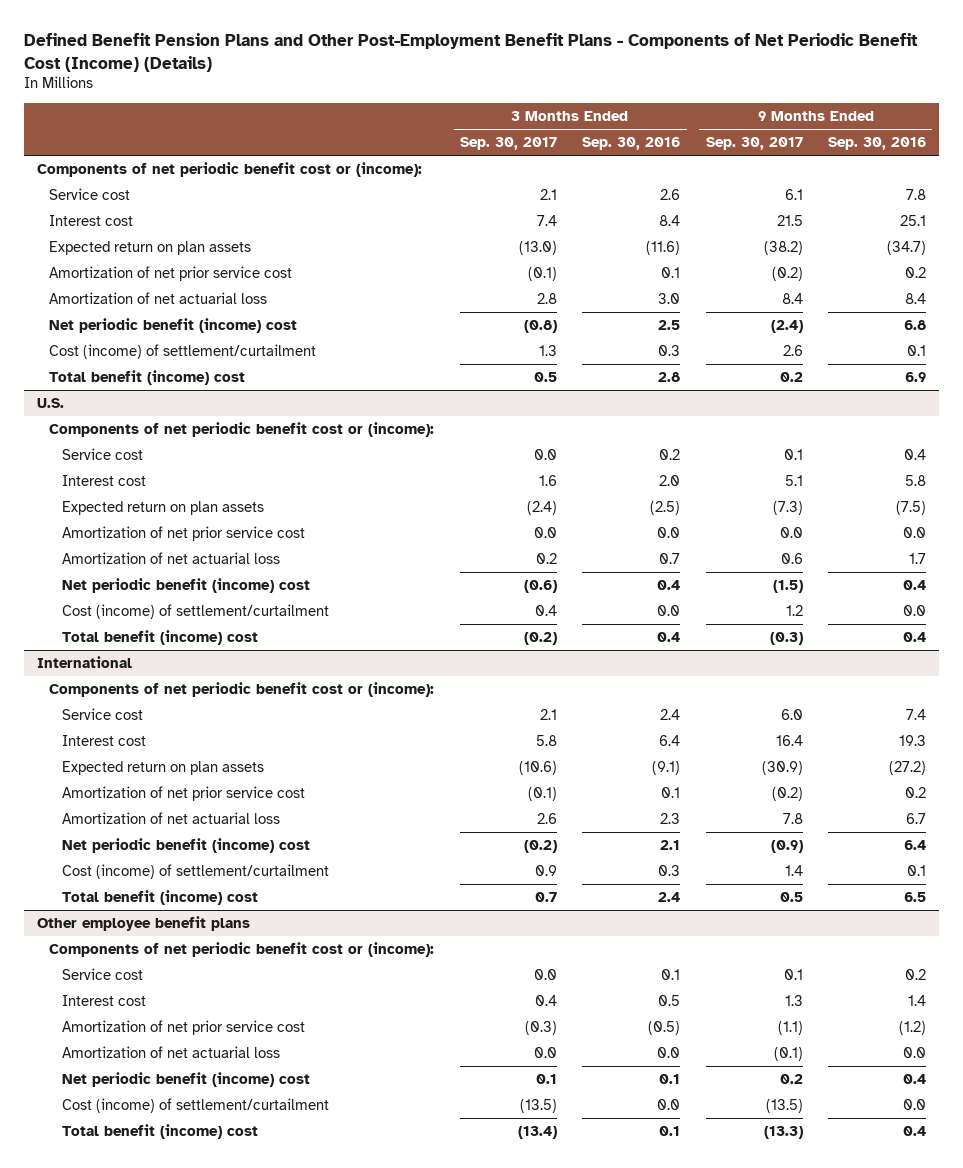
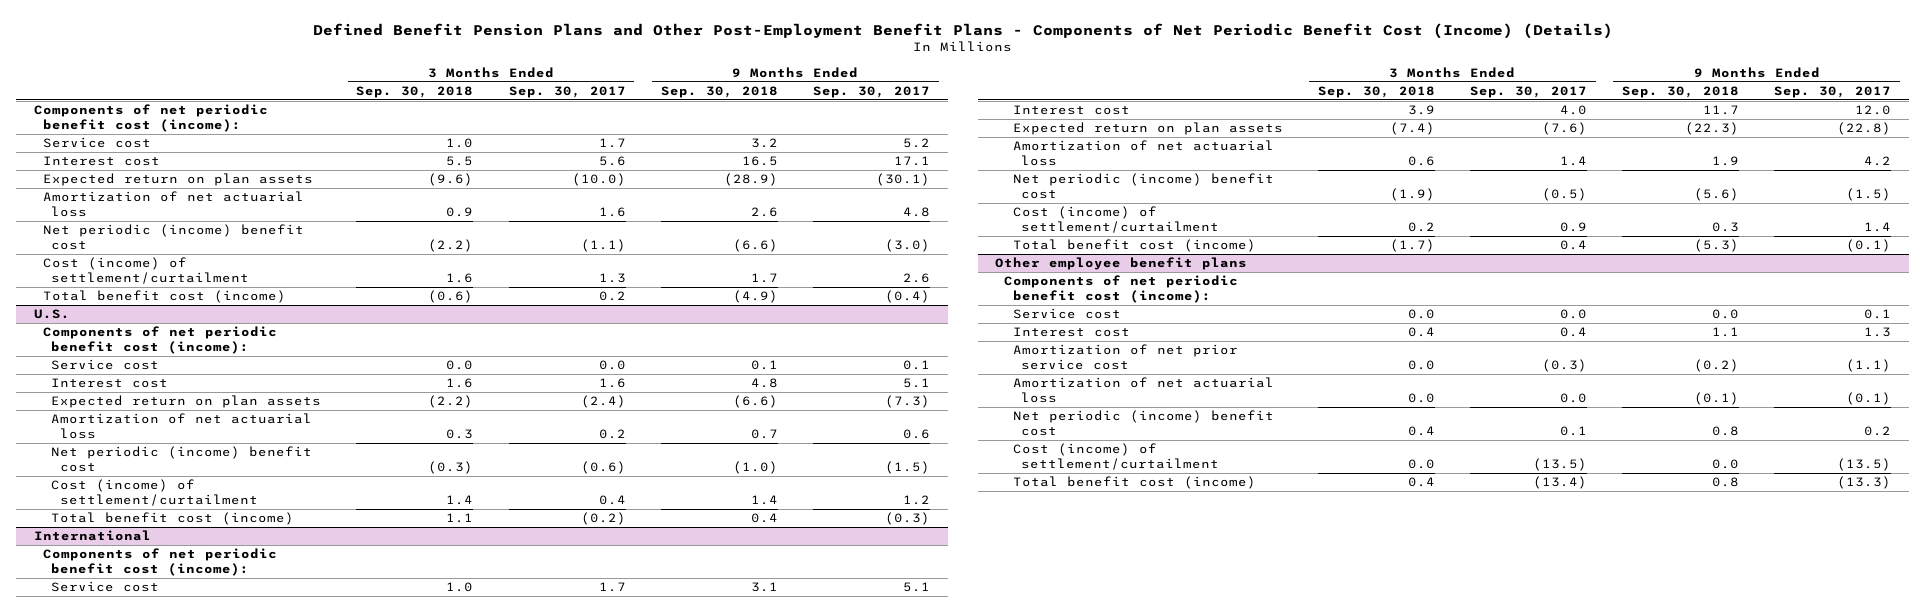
- | 3 Months Ended Sep. 30, 2017 | 3 Months Ended Sep. 30, 2016 | 9 Months Ended Sep. 30, 2017 | 9 Months Ended Sep. 30, 2016
+ | 3 Months Ended Sep. 30, 2018 | 3 Months Ended Sep. 30, 2017 | 9 Months Ended Sep. 30, 2018 | 9 Months Ended Sep. 30, 2017
- Components of net periodic benefit cost or (income):
- Service cost | 2.1 | 2.6 | 6.1 | 7.8
- Interest cost | 7.4 | 8.4 | 21.5 | 25.1
- Expected return on plan assets | (13.0) | (11.6) | (38.2) | (34.7)
- Amortization of net prior service cost | (0.1) | 0.1 | (0.2) | 0.2
- Amortization of net actuarial loss | 2.8 | 3.0 | 8.4 | 8.4
- Net periodic benefit (income) cost | (0.8) | 2.5 | (2.4) | 6.8
+ Components of net periodic benefit cost (income):
+ Service cost | 1.0 | 1.7 | 3.2 | 5.2
+ Interest cost | 5.5 | 5.6 | 16.5 | 17.1
+ Expected return on plan assets | (9.6) | (10.0) | (28.9) | (30.1)
+ Amortization of net actuarial loss | 0.9 | 1.6 | 2.6 | 4.8
+ Net periodic (income) benefit cost | (2.2) | (1.1) | (6.6) | (3.0)
- Total benefit (income) cost | 0.5 | 2.8 | 0.2 | 6.9
+ Total benefit cost (income) | (0.6) | 0.2 | (4.9) | (0.4)
@ U.S.
- Components of net periodic benefit cost or (income):
+ Components of net periodic benefit cost (income):
- Amortization of net prior service cost | 0.0 | 0.0 | 0.0 | 0.0
- Net periodic benefit (income) cost | (0.6) | 0.4 | (1.5) | 0.4
+ Net periodic (income) benefit cost | (0.3) | (0.6) | (1.0) | (1.5)
- Total benefit (income) cost | (0.2) | 0.4 | (0.3) | 0.4
+ Total benefit cost (income) | 1.1 | (0.2) | 0.4 | (0.3)
@ International
- Components of net periodic benefit cost or (income):
- Service cost | 2.1 | 2.4 | 6.0 | 7.4
- Interest cost | 5.8 | 6.4 | 16.4 | 19.3
- Expected return on plan assets | (10.6) | (9.1) | (30.9) | (27.2)
- Amortization of net prior service cost | (0.1) | 0.1 | (0.2) | 0.2
- Amortization of net actuarial loss | 2.6 | 2.3 | 7.8 | 6.7
- Net periodic benefit (income) cost | (0.2) | 2.1 | (0.9) | 6.4
+ Components of net periodic benefit cost (income):
+ Service cost | 1.0 | 1.7 | 3.1 | 5.1
+ Interest cost | 3.9 | 4.0 | 11.7 | 12.0
+ Expected return on plan assets | (7.4) | (7.6) | (22.3) | (22.8)
+ Amortization of net actuarial loss | 0.6 | 1.4 | 1.9 | 4.2
+ Net periodic (income) benefit cost | (1.9) | (0.5) | (5.6) | (1.5)
- Total benefit (income) cost | 0.7 | 2.4 | 0.5 | 6.5
+ Total benefit cost (income) | (1.7) | 0.4 | (5.3) | (0.1)
@ Other employee benefit plans
- Components of net periodic benefit cost or (income):
+ Components of net periodic benefit cost (income):
- Net periodic benefit (income) cost | 0.1 | 0.1 | 0.2 | 0.4
+ Net periodic (income) benefit cost | 0.4 | 0.1 | 0.8 | 0.2
- Total benefit (income) cost | (13.4) | 0.1 | (13.3) | 0.4
+ Total benefit cost (income) | 0.4 | (13.4) | 0.8 | (13.3)

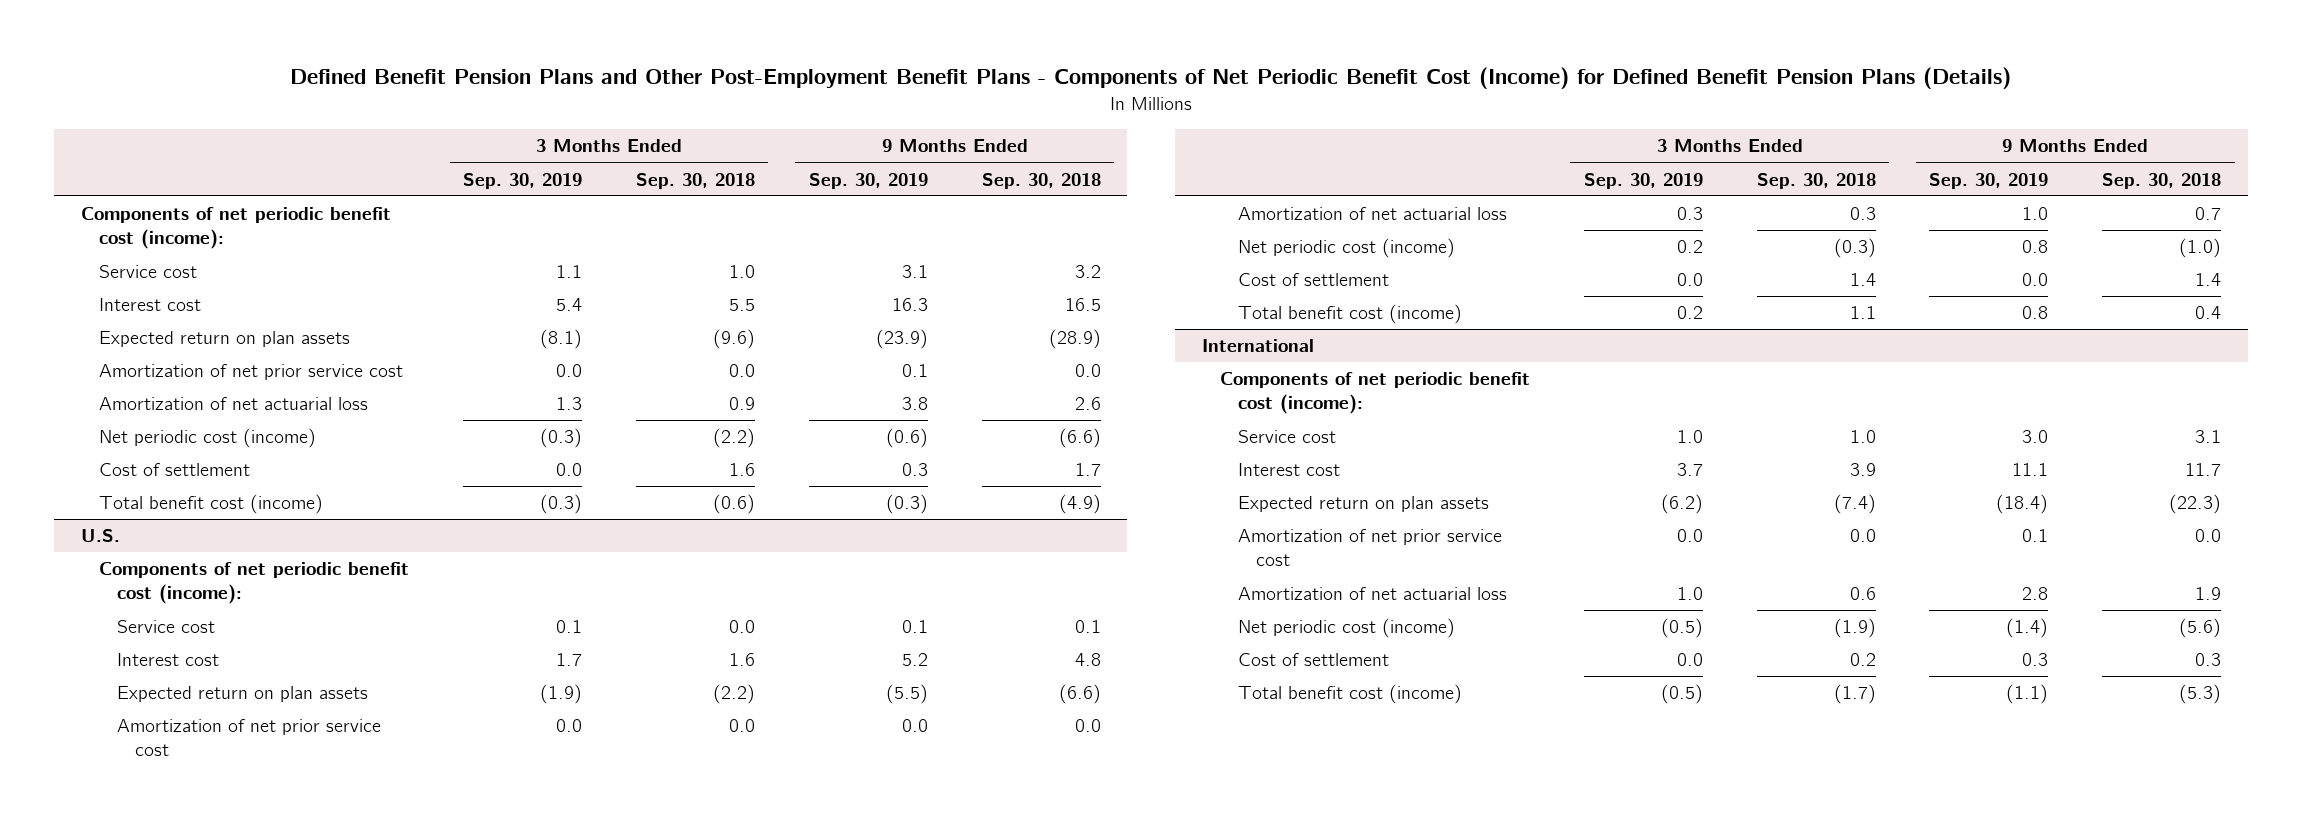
- Defined Benefit Pension Plans and Other Post-Employment Benefit Plans - Components of Net Periodic Benefit Cost (Income) (Details)
+ Defined Benefit Pension Plans and Other Post-Employment Benefit Plans - Components of Net Periodic Benefit Cost (Income) for Defined Benefit Pension Plans (Details)
- | 3 Months Ended Sep. 30, 2018 | 3 Months Ended Sep. 30, 2017 | 9 Months Ended Sep. 30, 2018 | 9 Months Ended Sep. 30, 2017
+ | 3 Months Ended Sep. 30, 2019 | 3 Months Ended Sep. 30, 2018 | 9 Months Ended Sep. 30, 2019 | 9 Months Ended Sep. 30, 2018
+ Amortization of net prior service cost | 0.0 | 0.0 | 0.1 | 0.0
- Net periodic (income) benefit cost | (2.2) | (1.1) | (6.6) | (3.0)
- Cost (income) of settlement/curtailment | 1.6 | 1.3 | 1.7 | 2.6
+ Net periodic cost (income) | (0.3) | (2.2) | (0.6) | (6.6)
+ Cost of settlement | 0.0 | 1.6 | 0.3 | 1.7
@ U.S.
+ Amortization of net prior service cost | 0.0 | 0.0 | 0.0 | 0.0
- Net periodic (income) benefit cost | (0.3) | (0.6) | (1.0) | (1.5)
- Cost (income) of settlement/curtailment | 1.4 | 0.4 | 1.4 | 1.2
+ Net periodic cost (income) | 0.2 | (0.3) | 0.8 | (1.0)
+ Cost of settlement | 0.0 | 1.4 | 0.0 | 1.4
@ International
+ Amortization of net prior service cost | 0.0 | 0.0 | 0.1 | 0.0
- Net periodic (income) benefit cost | (1.9) | (0.5) | (5.6) | (1.5)
- Cost (income) of settlement/curtailment | 0.2 | 0.9 | 0.3 | 1.4
+ Net periodic cost (income) | (0.5) | (1.9) | (1.4) | (5.6)
+ Cost of settlement | 0.0 | 0.2 | 0.3 | 0.3
- Other employee benefit plans
- Components of net periodic benefit cost (income):
- Service cost | 0.0 | 0.0 | 0.0 | 0.1
- Interest cost | 0.4 | 0.4 | 1.1 | 1.3
- Amortization of net prior service cost | 0.0 | (0.3) | (0.2) | (1.1)
- Amortization of net actuarial loss | 0.0 | 0.0 | (0.1) | (0.1)
- Net periodic (income) benefit cost | 0.4 | 0.1 | 0.8 | 0.2
- Cost (income) of settlement/curtailment | 0.0 | (13.5) | 0.0 | (13.5)
- Total benefit cost (income) | 0.4 | (13.4) | 0.8 | (13.3)

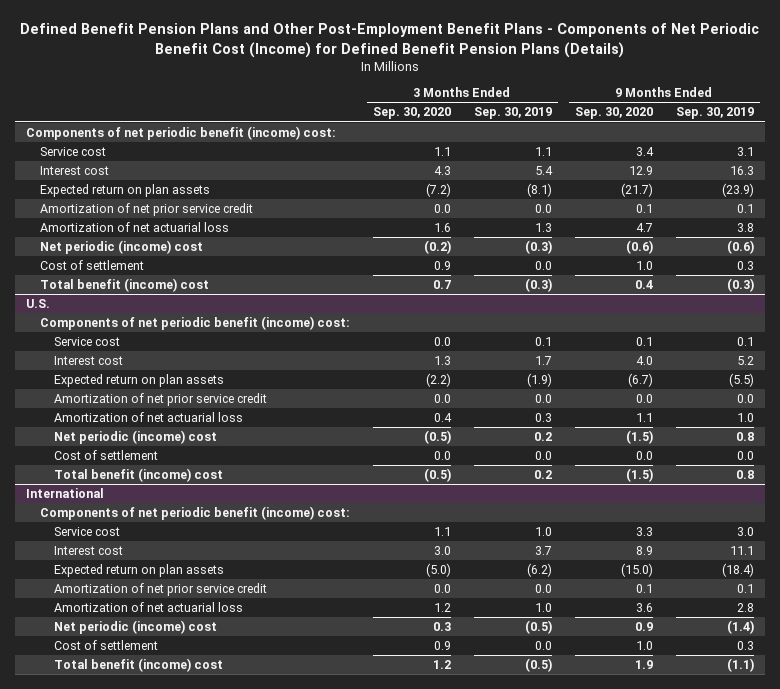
- | 3 Months Ended Sep. 30, 2019 | 3 Months Ended Sep. 30, 2018 | 9 Months Ended Sep. 30, 2019 | 9 Months Ended Sep. 30, 2018
+ | 3 Months Ended Sep. 30, 2020 | 3 Months Ended Sep. 30, 2019 | 9 Months Ended Sep. 30, 2020 | 9 Months Ended Sep. 30, 2019
- Components of net periodic benefit cost (income):
+ Components of net periodic benefit (income) cost:
- Amortization of net prior service cost | 0.0 | 0.0 | 0.1 | 0.0
+ Amortization of net prior service credit | 0.0 | 0.0 | 0.1 | 0.1
- Net periodic cost (income) | (0.3) | (2.2) | (0.6) | (6.6)
+ Net periodic (income) cost | (0.2) | (0.3) | (0.6) | (0.6)
- Total benefit cost (income) | (0.3) | (0.6) | (0.3) | (4.9)
+ Total benefit (income) cost | 0.7 | (0.3) | 0.4 | (0.3)
@ U.S.
- Components of net periodic benefit cost (income):
+ Components of net periodic benefit (income) cost:
- Amortization of net prior service cost | 0.0 | 0.0 | 0.0 | 0.0
+ Amortization of net prior service credit | 0.0 | 0.0 | 0.0 | 0.0
- Net periodic cost (income) | 0.2 | (0.3) | 0.8 | (1.0)
+ Net periodic (income) cost | (0.5) | 0.2 | (1.5) | 0.8
- Total benefit cost (income) | 0.2 | 1.1 | 0.8 | 0.4
+ Total benefit (income) cost | (0.5) | 0.2 | (1.5) | 0.8
@ International
- Components of net periodic benefit cost (income):
+ Components of net periodic benefit (income) cost:
- Amortization of net prior service cost | 0.0 | 0.0 | 0.1 | 0.0
+ Amortization of net prior service credit | 0.0 | 0.0 | 0.1 | 0.1
- Net periodic cost (income) | (0.5) | (1.9) | (1.4) | (5.6)
+ Net periodic (income) cost | 0.3 | (0.5) | 0.9 | (1.4)
- Total benefit cost (income) | (0.5) | (1.7) | (1.1) | (5.3)
+ Total benefit (income) cost | 1.2 | (0.5) | 1.9 | (1.1)

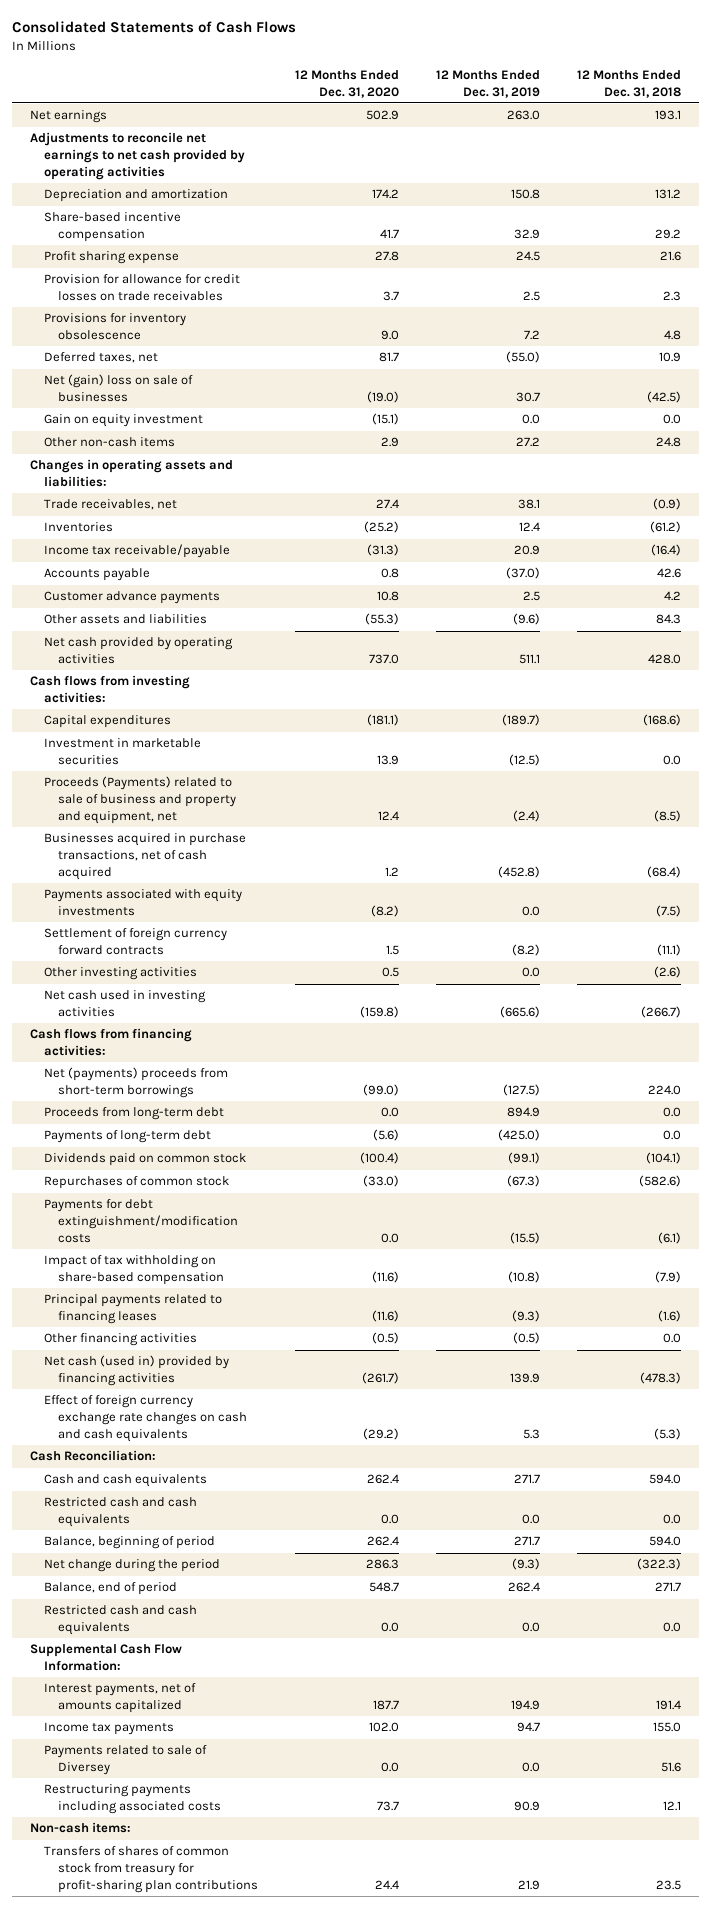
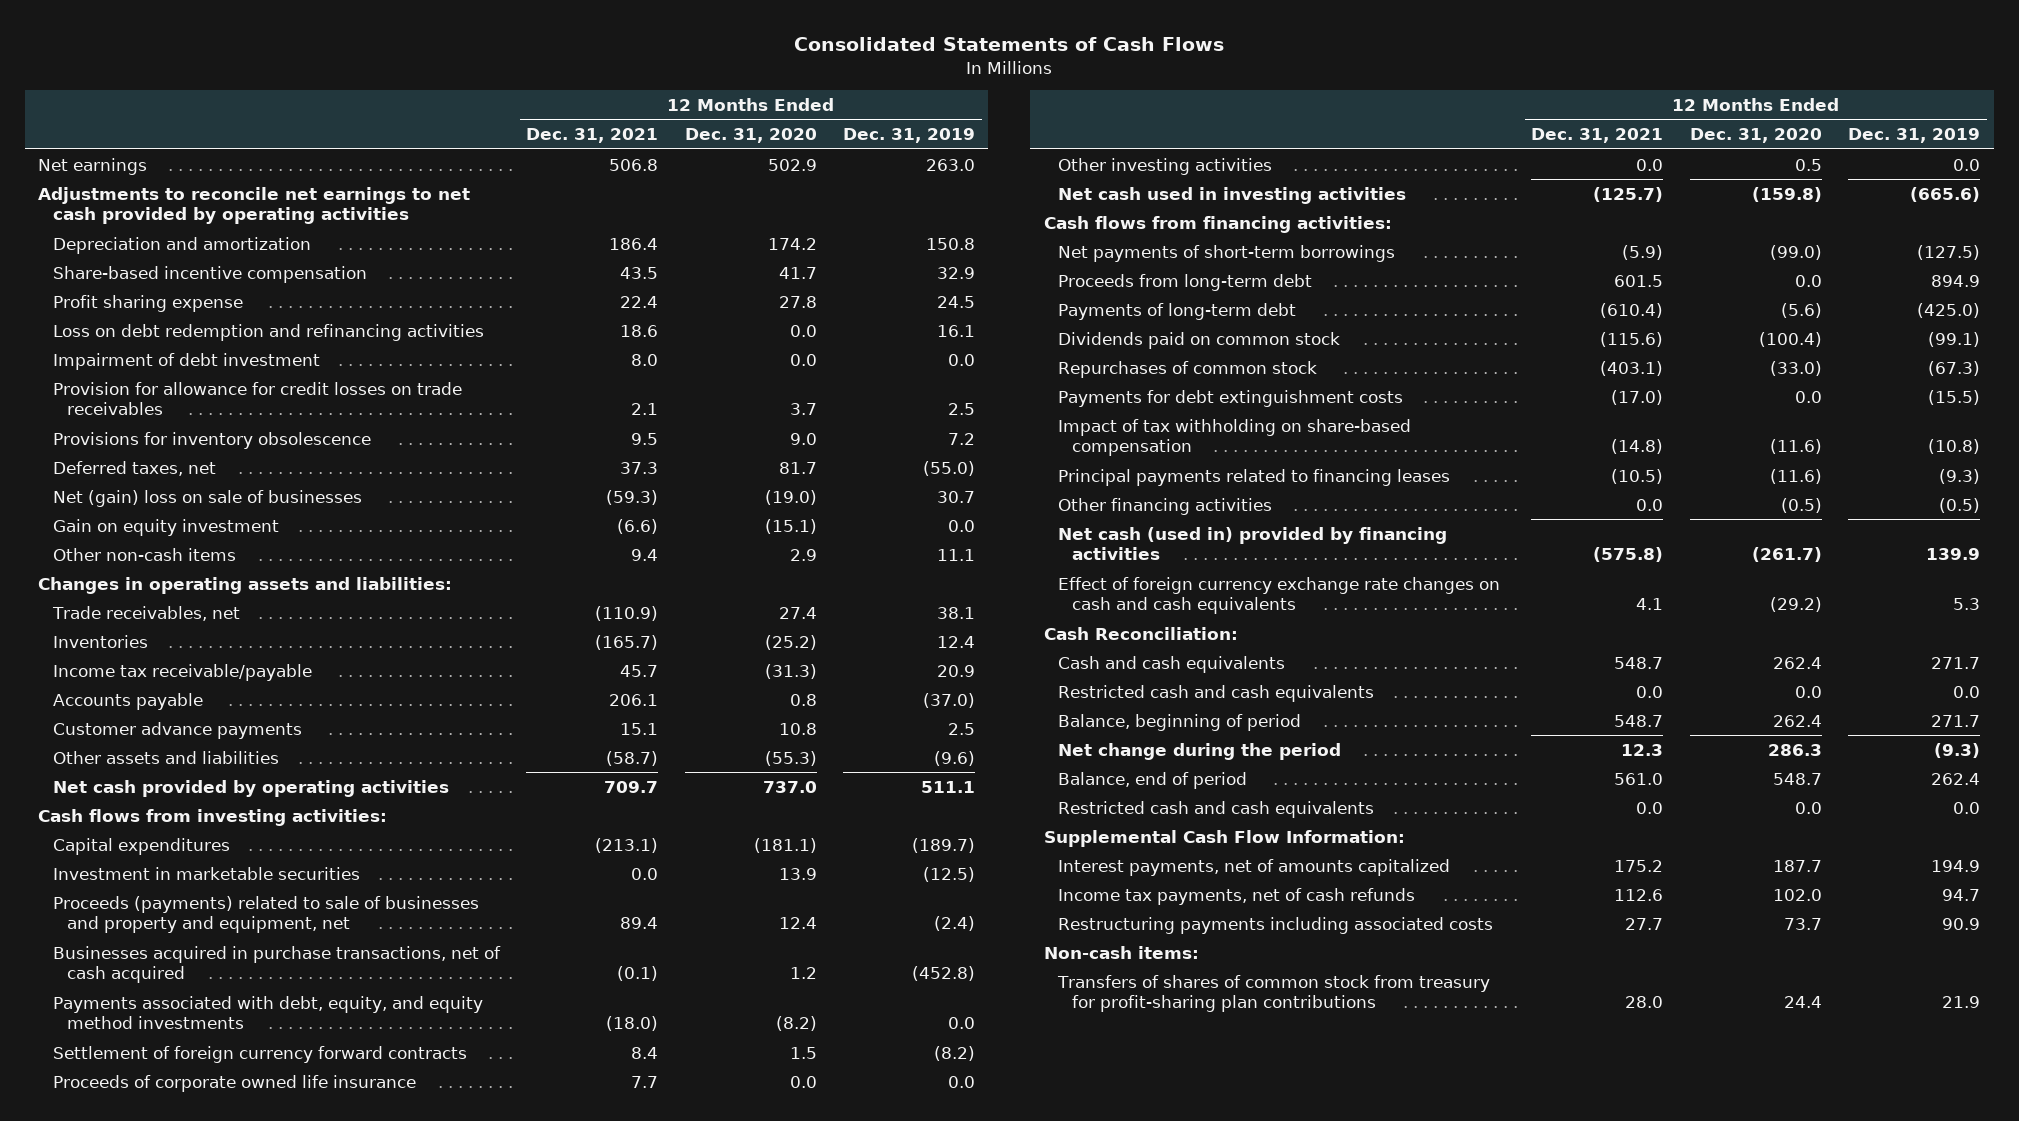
- | 12 Months Ended Dec. 31, 2020 | 12 Months Ended Dec. 31, 2019 | 12 Months Ended Dec. 31, 2018
+ | 12 Months Ended Dec. 31, 2021 | 12 Months Ended Dec. 31, 2020 | 12 Months Ended Dec. 31, 2019
+ Loss on debt redemption and refinancing activities | 18.6 | 0.0 | 16.1
+ Impairment of debt investment | 8.0 | 0.0 | 0.0
- Other non-cash items | 2.9 | 27.2 | 24.8
+ Other non-cash items | 9.4 | 2.9 | 11.1
- Proceeds (Payments) related to sale of business and property and equipment, net | 12.4 | (2.4) | (8.5)
+ Proceeds (payments) related to sale of businesses and property and equipment, net | 89.4 | 12.4 | (2.4)
- Payments associated with equity investments | (8.2) | 0.0 | (7.5)
+ Payments associated with debt, equity, and equity method investments | (18.0) | (8.2) | 0.0
+ Proceeds of corporate owned life insurance | 7.7 | 0.0 | 0.0
- Net (payments) proceeds from short-term borrowings | (99.0) | (127.5) | 224.0
+ Net payments of short-term borrowings | (5.9) | (99.0) | (127.5)
- Payments for debt extinguishment/modification costs | 0.0 | (15.5) | (6.1)
+ Payments for debt extinguishment costs | (17.0) | 0.0 | (15.5)
- Income tax payments | 102.0 | 94.7 | 155.0
- Payments related to sale of Diversey | 0.0 | 0.0 | 51.6
+ Income tax payments, net of cash refunds | 112.6 | 102.0 | 94.7

